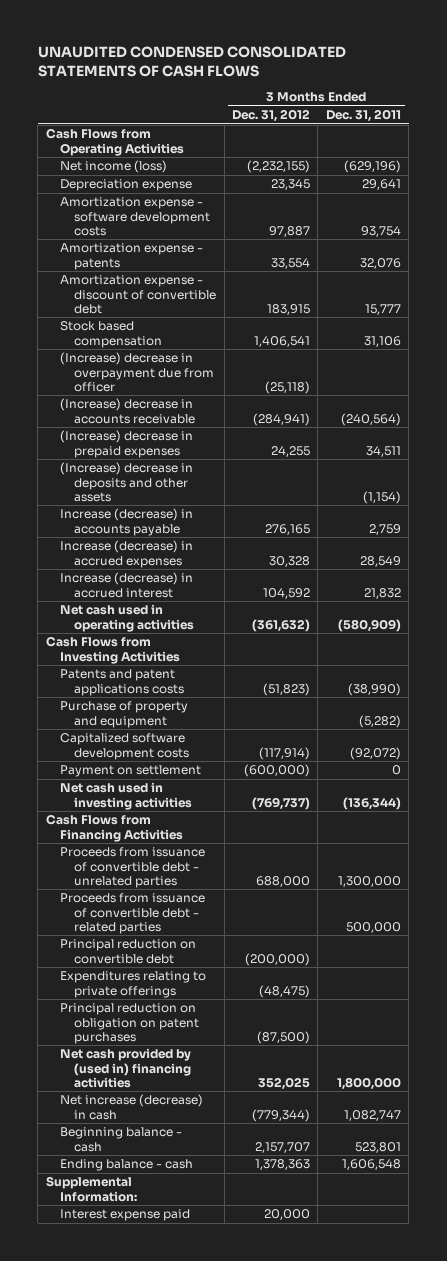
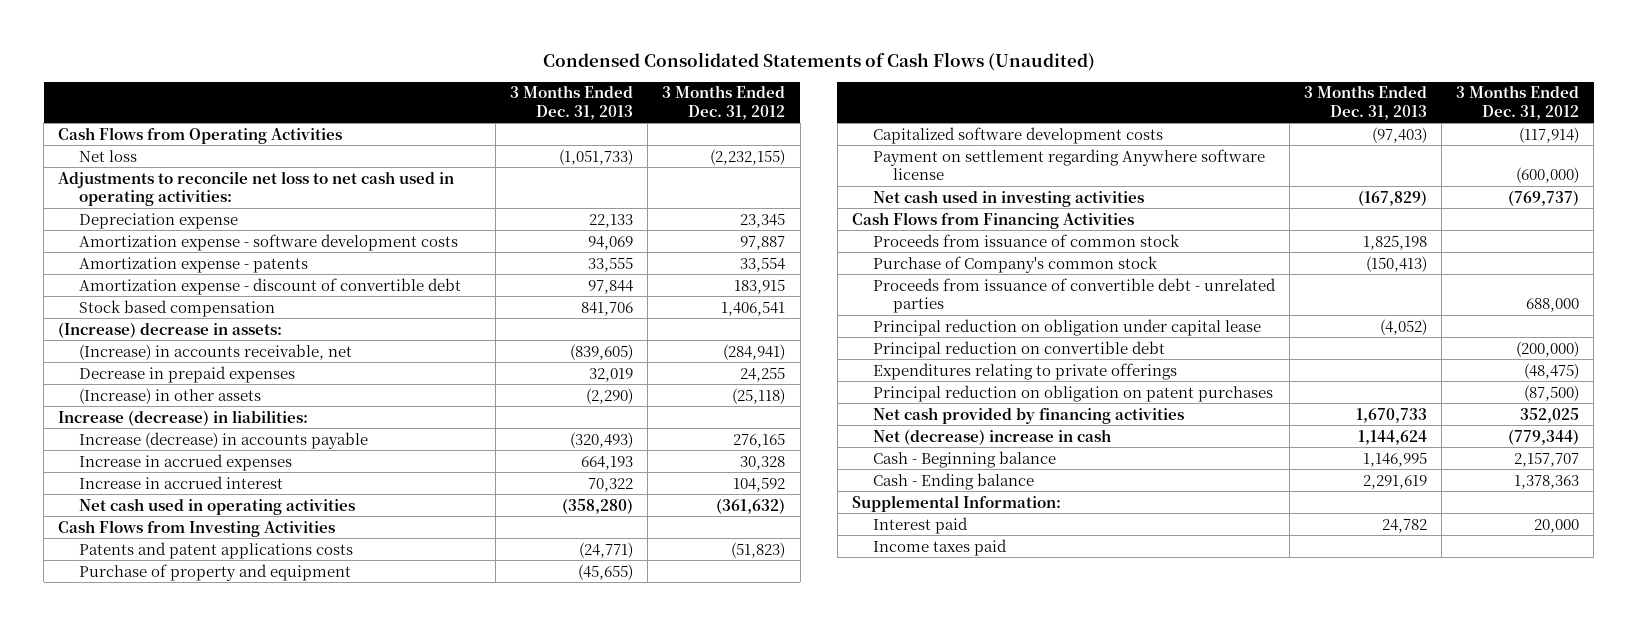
- UNAUDITED CONDENSED CONSOLIDATED STATEMENTS OF CASH FLOWS
+ Condensed Consolidated Statements of Cash Flows (Unaudited)
- | 3 Months Ended Dec. 31, 2012 | 3 Months Ended Dec. 31, 2011
+ | 3 Months Ended Dec. 31, 2013 | 3 Months Ended Dec. 31, 2012
- Net income (loss) | (2,232,155) | (629,196)
+ Net loss | (1,051,733) | (2,232,155)
+ Adjustments to reconcile net loss to net cash used in operating activities:
- (Increase) decrease in overpayment due from officer | (25,118) |
- (Increase) decrease in accounts receivable | (284,941) | (240,564)
- (Increase) decrease in prepaid expenses | 24,255 | 34,511
- (Increase) decrease in deposits and other assets | | (1,154)
+ (Increase) decrease in assets:
+ (Increase) in accounts receivable, net | (839,605) | (284,941)
+ Decrease in prepaid expenses | 32,019 | 24,255
+ (Increase) in other assets | (2,290) | (25,118)
+ Increase (decrease) in liabilities:
- Increase (decrease) in accrued expenses | 30,328 | 28,549
- Increase (decrease) in accrued interest | 104,592 | 21,832
+ Increase in accrued expenses | 664,193 | 30,328
+ Increase in accrued interest | 70,322 | 104,592
- Payment on settlement | (600,000) | 0
+ Payment on settlement regarding Anywhere software license | | (600,000)
+ Proceeds from issuance of common stock | 1,825,198 |
+ Purchase of Company's common stock | (150,413) |
- Proceeds from issuance of convertible debt - related parties | | 500,000
+ Principal reduction on obligation under capital lease | (4,052) |
- Net cash provided by (used in) financing activities | 352,025 | 1,800,000
- Net increase (decrease) in cash | (779,344) | 1,082,747
- Beginning balance - cash | 2,157,707 | 523,801
- Ending balance - cash | 1,378,363 | 1,606,548
+ Net cash provided by financing activities | 1,670,733 | 352,025
+ Net (decrease) increase in cash | 1,144,624 | (779,344)
+ Cash - Beginning balance | 1,146,995 | 2,157,707
+ Cash - Ending balance | 2,291,619 | 1,378,363
- Interest expense paid | 20,000 |
+ Interest paid | 24,782 | 20,000
+ Income taxes paid

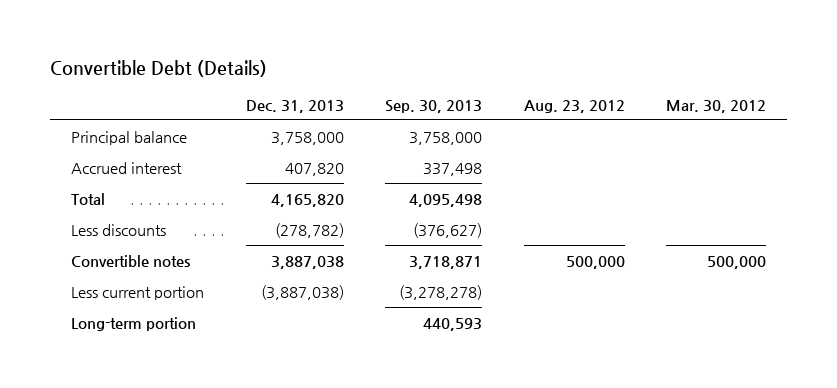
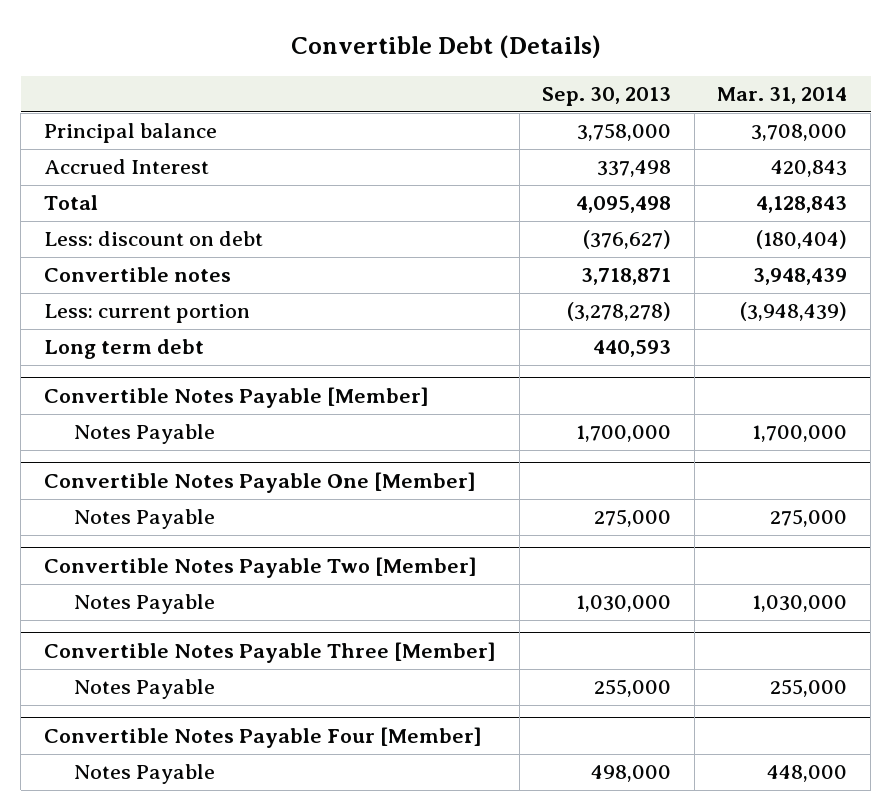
- | Dec. 31, 2013 | Sep. 30, 2013 | Aug. 23, 2012 | Mar. 30, 2012
+ | Sep. 30, 2013 | Mar. 31, 2014
- Accrued interest | 407,820 | 337,498 | |
+ Accrued Interest | 337,498 | 420,843
- Less discounts | (278,782) | (376,627) | |
+ Less: discount on debt | (376,627) | (180,404)
- Less current portion | (3,887,038) | (3,278,278) | |
- Long-term portion | | 440,593 | |
+ Less: current portion | (3,278,278) | (3,948,439)
+ Long term debt | 440,593 |
+ Convertible Notes Payable [Member]
+ Notes Payable | 1,700,000 | 1,700,000
+ Convertible Notes Payable One [Member]
+ Notes Payable | 275,000 | 275,000
+ Convertible Notes Payable Two [Member]
+ Notes Payable | 1,030,000 | 1,030,000
+ Convertible Notes Payable Three [Member]
+ Notes Payable | 255,000 | 255,000
+ Convertible Notes Payable Four [Member]
+ Notes Payable | 498,000 | 448,000

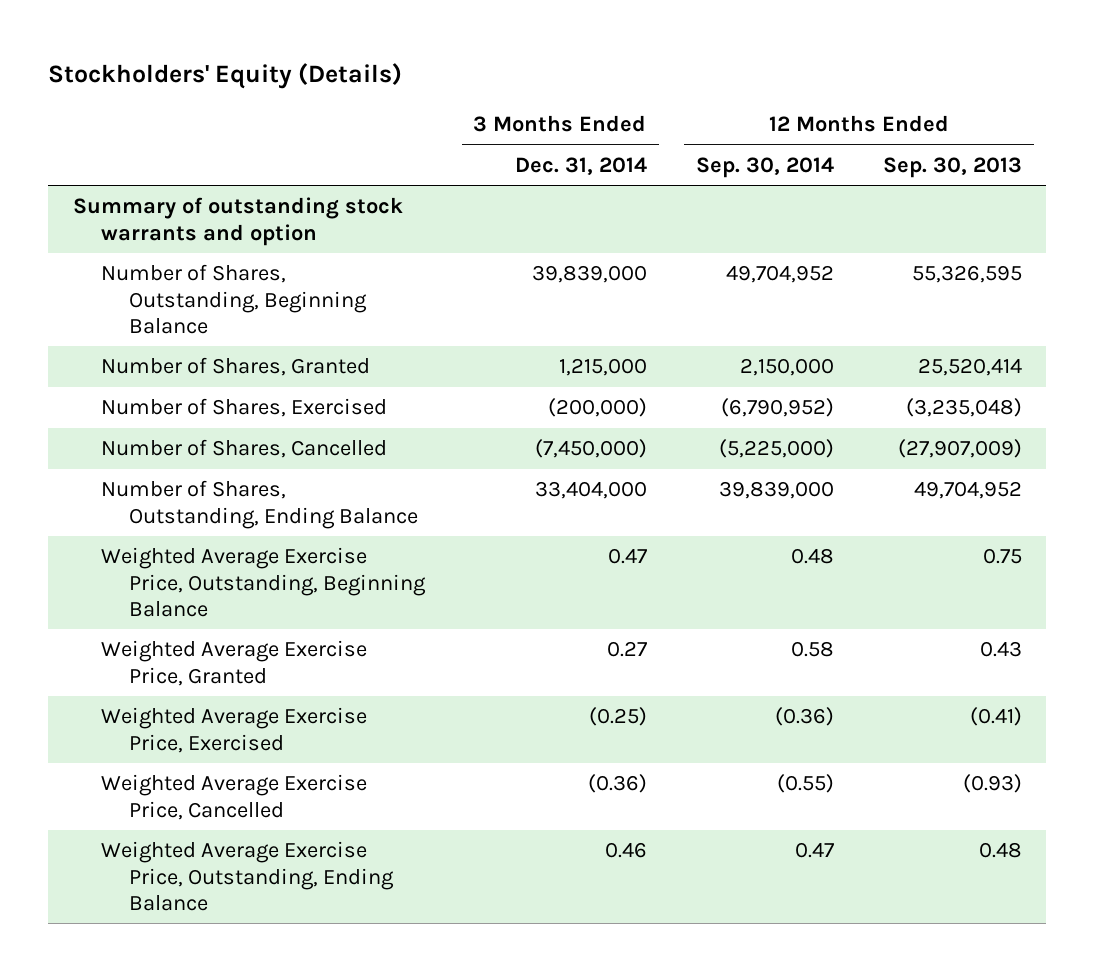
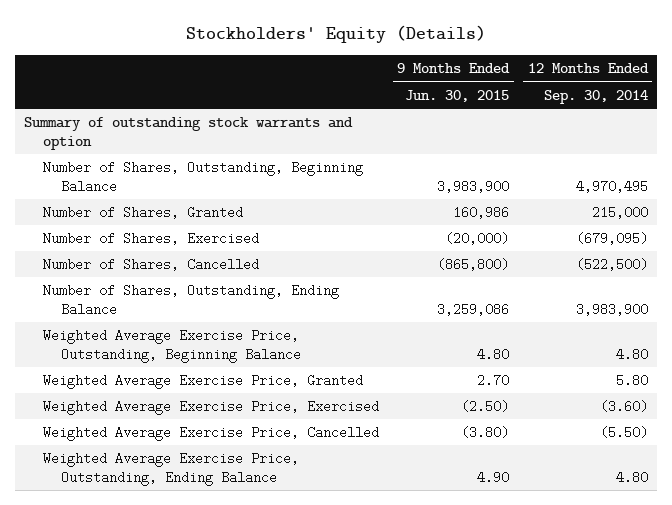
- | 3 Months Ended Dec. 31, 2014 | 12 Months Ended Sep. 30, 2014 | 12 Months Ended Sep. 30, 2013
+ | 9 Months Ended Jun. 30, 2015 | 12 Months Ended Sep. 30, 2014
- Number of Shares, Outstanding, Beginning Balance | 39,839,000 | 49,704,952 | 55,326,595
- Number of Shares, Granted | 1,215,000 | 2,150,000 | 25,520,414
- Number of Shares, Exercised | (200,000) | (6,790,952) | (3,235,048)
- Number of Shares, Cancelled | (7,450,000) | (5,225,000) | (27,907,009)
- Number of Shares, Outstanding, Ending Balance | 33,404,000 | 39,839,000 | 49,704,952
- Weighted Average Exercise Price, Outstanding, Beginning Balance | 0.47 | 0.48 | 0.75
- Weighted Average Exercise Price, Granted | 0.27 | 0.58 | 0.43
- Weighted Average Exercise Price, Exercised | (0.25) | (0.36) | (0.41)
- Weighted Average Exercise Price, Cancelled | (0.36) | (0.55) | (0.93)
- Weighted Average Exercise Price, Outstanding, Ending Balance | 0.46 | 0.47 | 0.48
+ Number of Shares, Outstanding, Beginning Balance | 3,983,900 | 4,970,495
+ Number of Shares, Granted | 160,986 | 215,000
+ Number of Shares, Exercised | (20,000) | (679,095)
+ Number of Shares, Cancelled | (865,800) | (522,500)
+ Number of Shares, Outstanding, Ending Balance | 3,259,086 | 3,983,900
+ Weighted Average Exercise Price, Outstanding, Beginning Balance | 4.80 | 4.80
+ Weighted Average Exercise Price, Granted | 2.70 | 5.80
+ Weighted Average Exercise Price, Exercised | (2.50) | (3.60)
+ Weighted Average Exercise Price, Cancelled | (3.80) | (5.50)
+ Weighted Average Exercise Price, Outstanding, Ending Balance | 4.90 | 4.80

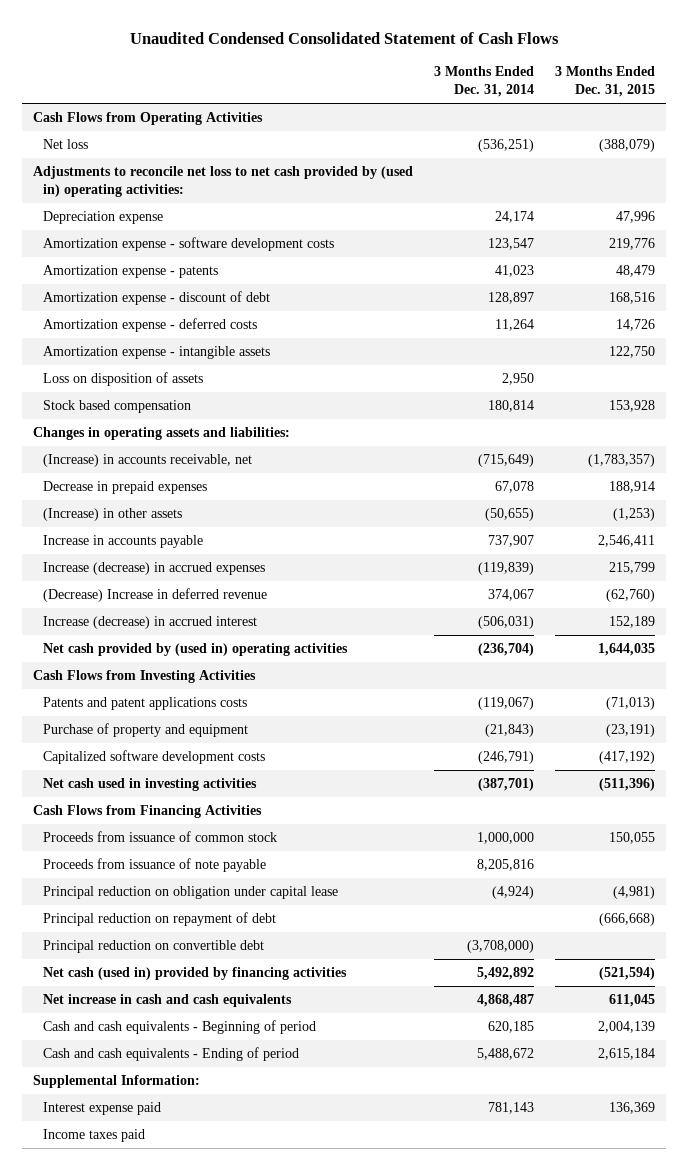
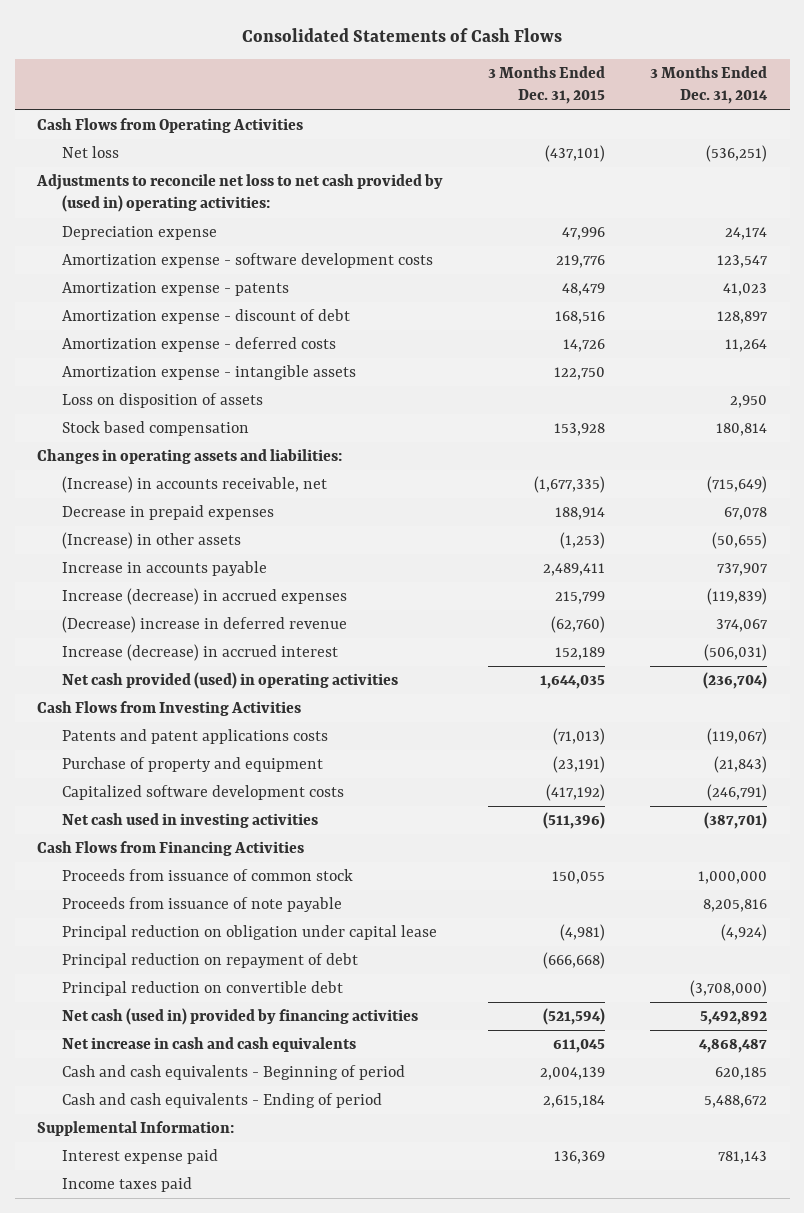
- Unaudited Condensed Consolidated Statement of Cash Flows
+ Consolidated Statements of Cash Flows
- | 3 Months Ended Dec. 31, 2014 | 3 Months Ended Dec. 31, 2015
+ | 3 Months Ended Dec. 31, 2015 | 3 Months Ended Dec. 31, 2014
- Net loss | (536,251) | (388,079)
+ Net loss | (437,101) | (536,251)
- (Increase) in accounts receivable, net | (715,649) | (1,783,357)
+ (Increase) in accounts receivable, net | (1,677,335) | (715,649)
- Increase in accounts payable | 737,907 | 2,546,411
+ Increase in accounts payable | 2,489,411 | 737,907
- (Decrease) Increase in deferred revenue | 374,067 | (62,760)
+ (Decrease) increase in deferred revenue | (62,760) | 374,067
- Net cash provided by (used in) operating activities | (236,704) | 1,644,035
+ Net cash provided (used) in operating activities | 1,644,035 | (236,704)

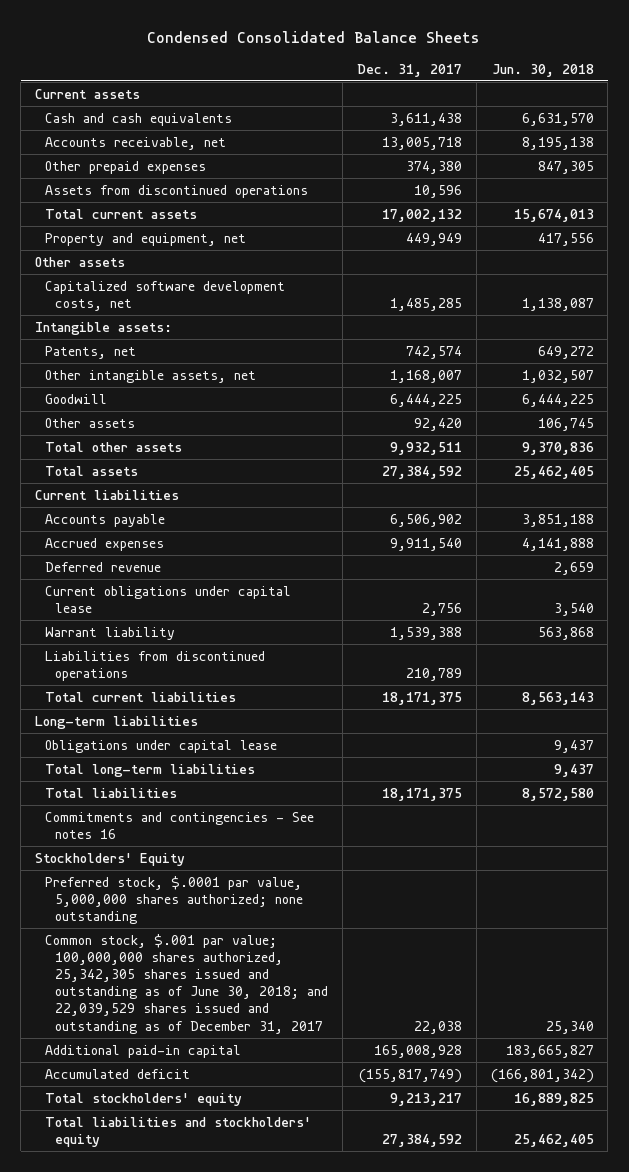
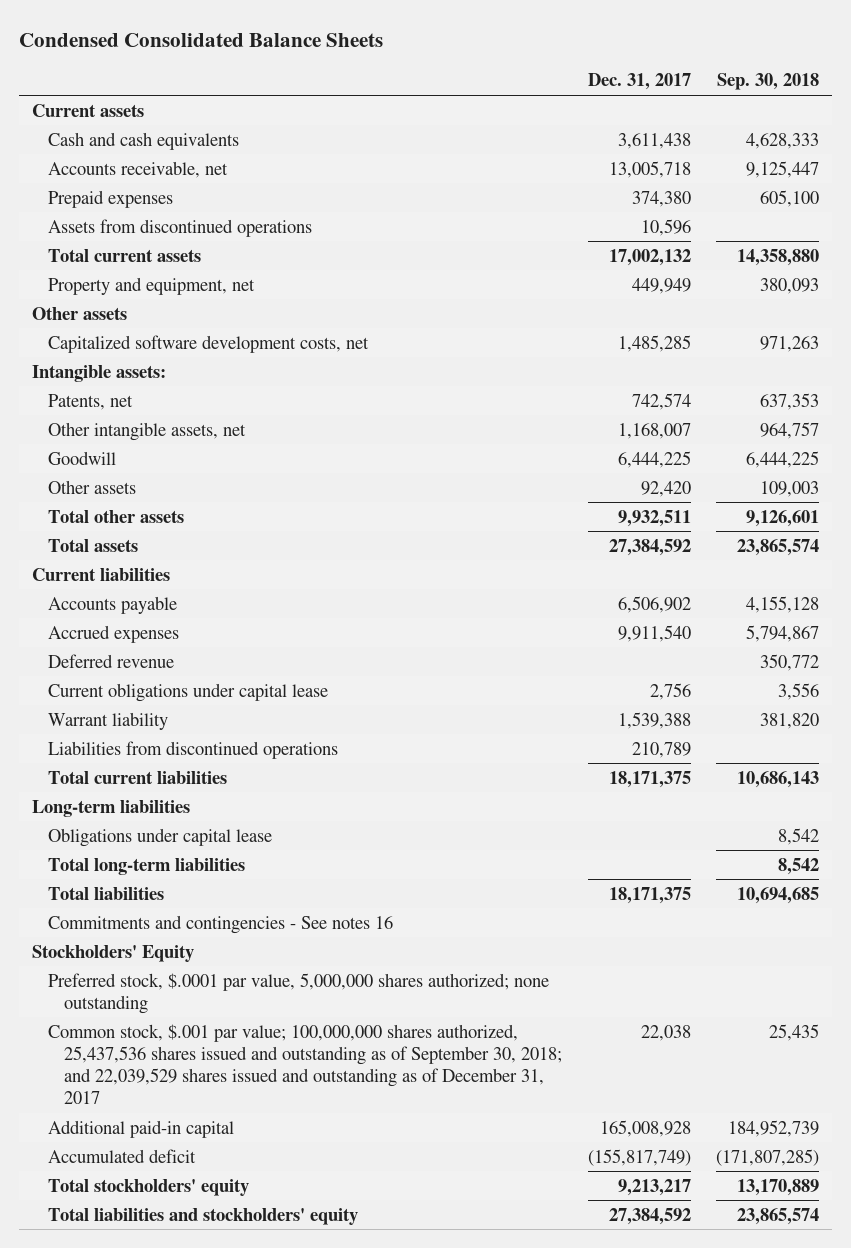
- | Dec. 31, 2017 | Jun. 30, 2018
+ | Dec. 31, 2017 | Sep. 30, 2018
- Other prepaid expenses | 374,380 | 847,305
+ Prepaid expenses | 374,380 | 605,100
- Common stock, $.001 par value; 100,000,000 shares authorized, 25,342,305 shares issued and outstanding as of June 30, 2018; and 22,039,529 shares issued and outstanding as of December 31, 2017 | 22,038 | 25,340
+ Common stock, $.001 par value; 100,000,000 shares authorized, 25,437,536 shares issued and outstanding as of September 30, 2018; and 22,039,529 shares issued and outstanding as of December 31, 2017 | 22,038 | 25,435

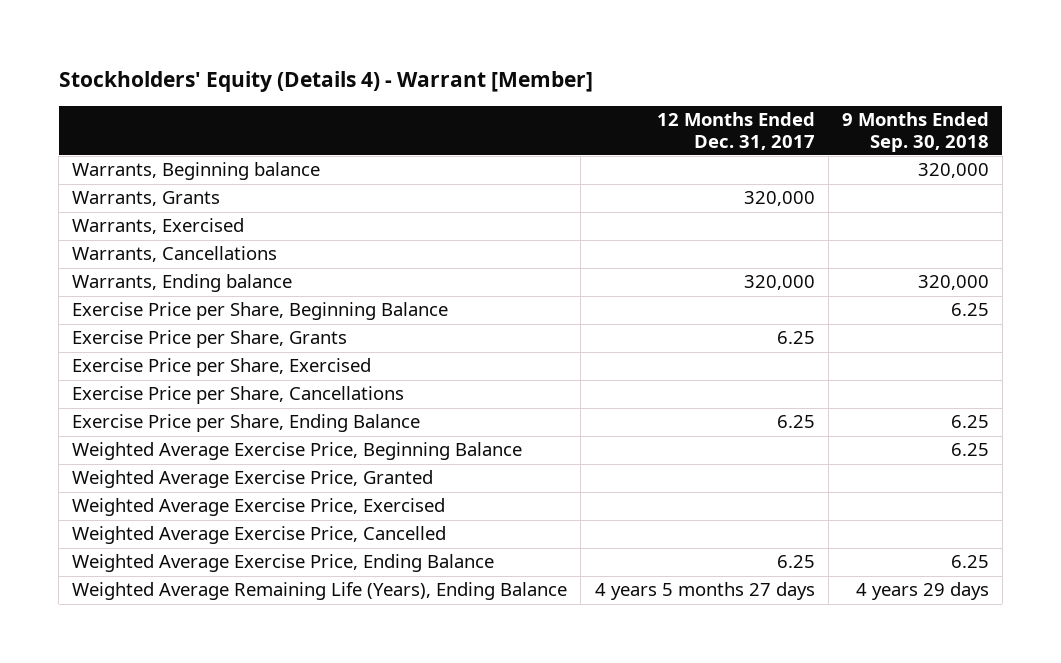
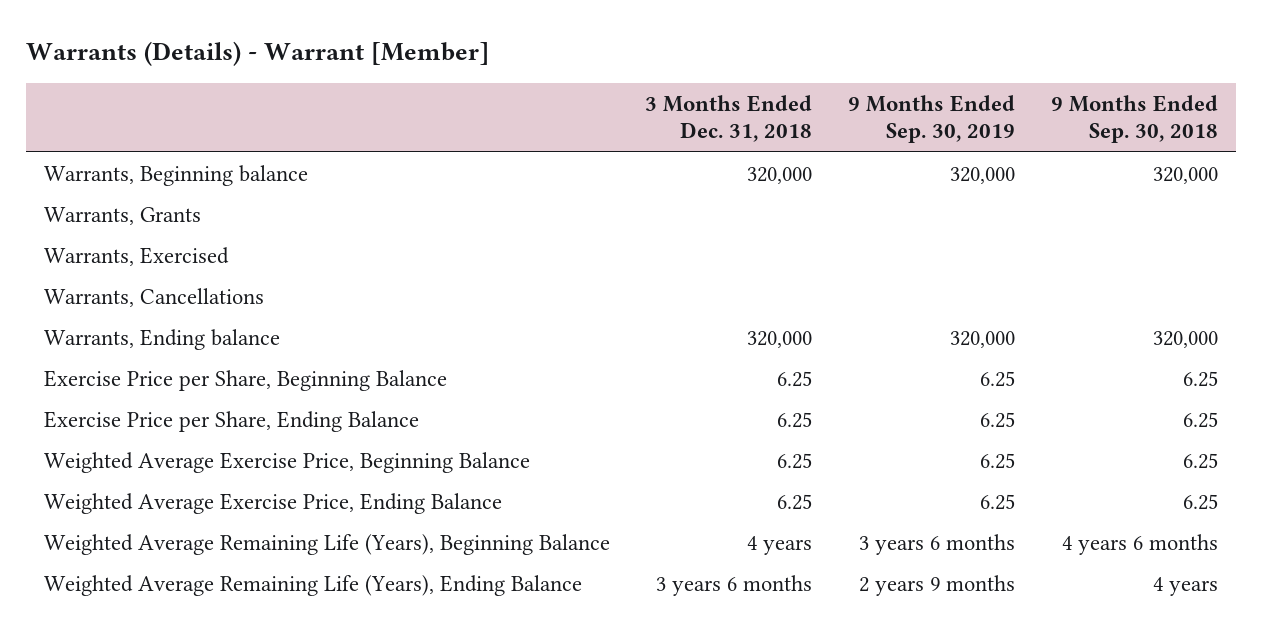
- Stockholders' Equity (Details 4) - Warrant [Member]
+ Warrants (Details) - Warrant [Member]
- | 12 Months Ended Dec. 31, 2017 | 9 Months Ended Sep. 30, 2018
+ | 3 Months Ended Dec. 31, 2018 | 9 Months Ended Sep. 30, 2019 | 9 Months Ended Sep. 30, 2018
- Exercise Price per Share, Grants | 6.25 |
- Exercise Price per Share, Exercised
- Exercise Price per Share, Cancellations
- Weighted Average Exercise Price, Granted
- Weighted Average Exercise Price, Exercised
- Weighted Average Exercise Price, Cancelled
- Weighted Average Remaining Life (Years), Ending Balance | 4 years 5 months 27 days | 4 years 29 days
+ Weighted Average Remaining Life (Years), Beginning Balance | 4 years | 3 years 6 months | 4 years 6 months
+ Weighted Average Remaining Life (Years), Ending Balance | 3 years 6 months | 2 years 9 months | 4 years

